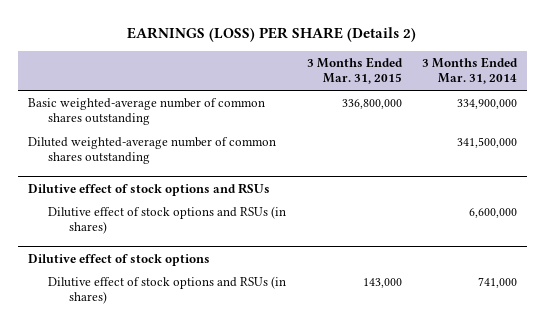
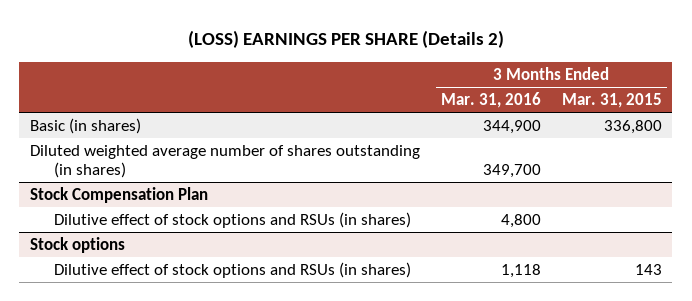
- EARNINGS (LOSS) PER SHARE (Details 2)
+ (LOSS) EARNINGS PER SHARE (Details 2)
- | 3 Months Ended Mar. 31, 2015 | 3 Months Ended Mar. 31, 2014
+ | 3 Months Ended Mar. 31, 2016 | 3 Months Ended Mar. 31, 2015
- Basic weighted-average number of common shares outstanding | 336,800,000 | 334,900,000
- Diluted weighted-average number of common shares outstanding | | 341,500,000
- Dilutive effect of stock options and RSUs
+ Basic (in shares) | 344,900 | 336,800
+ Diluted weighted average number of shares outstanding (in shares) | 349,700 |
+ Stock Compensation Plan
- Dilutive effect of stock options
- Dilutive effect of stock options and RSUs (in shares) | 143,000 | 741,000
+ Stock options
+ Dilutive effect of stock options and RSUs (in shares) | 1,118 | 143

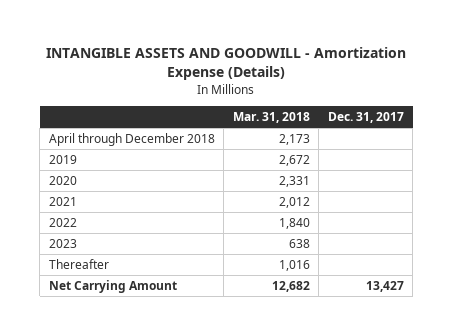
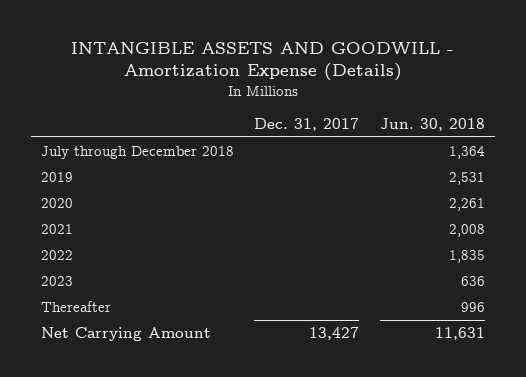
- | Mar. 31, 2018 | Dec. 31, 2017
+ | Dec. 31, 2017 | Jun. 30, 2018
- April through December 2018 | 2,173 |
+ July through December 2018 | | 1,364

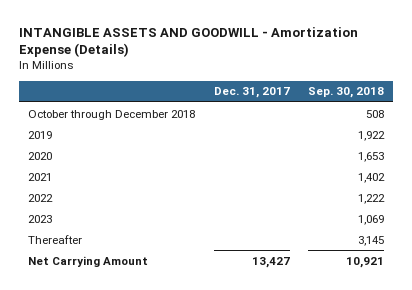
- | Dec. 31, 2017 | Jun. 30, 2018
+ | Dec. 31, 2017 | Sep. 30, 2018
- July through December 2018 | | 1,364
+ October through December 2018 | | 508

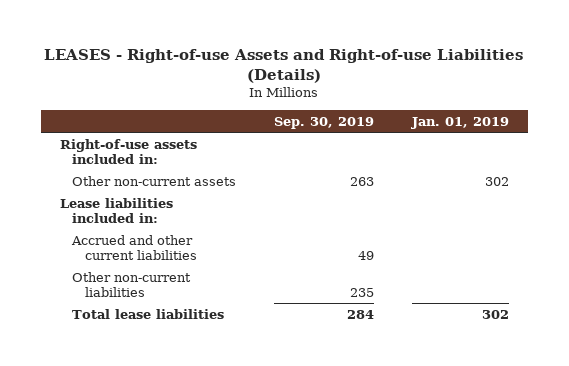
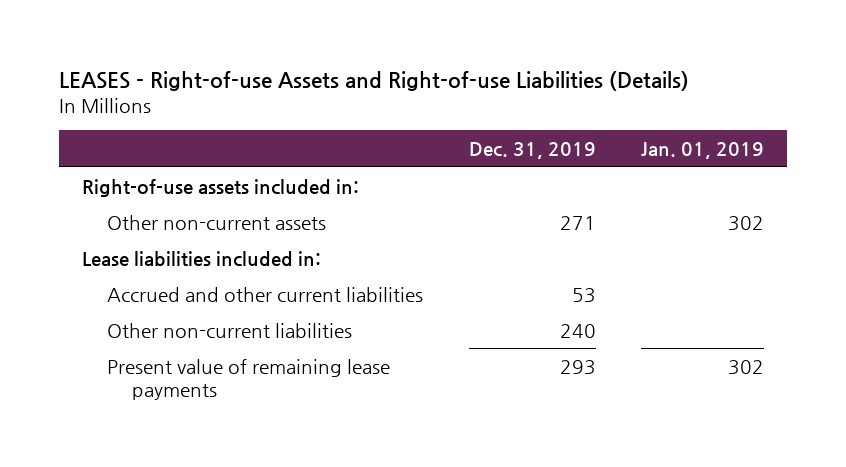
- | Sep. 30, 2019 | Jan. 01, 2019
+ | Dec. 31, 2019 | Jan. 01, 2019
- Total lease liabilities | 284 | 302
+ Present value of remaining lease payments | 293 | 302

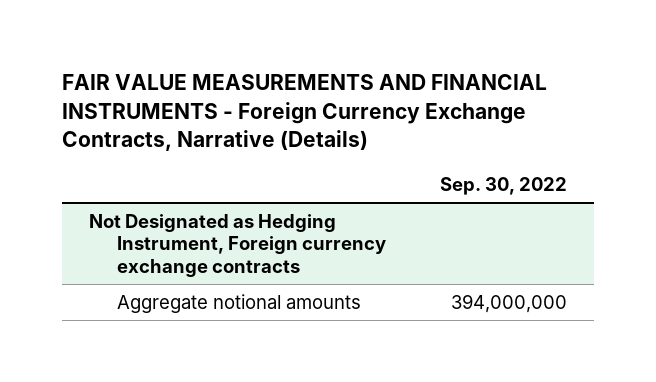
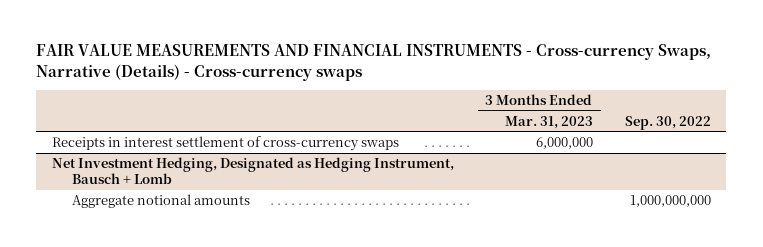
- FAIR VALUE MEASUREMENTS AND FINANCIAL INSTRUMENTS - Foreign Currency Exchange Contracts, Narrative (Details)
+ FAIR VALUE MEASUREMENTS AND FINANCIAL INSTRUMENTS - Cross-currency Swaps, Narrative (Details) - Cross-currency swaps
- | Sep. 30, 2022
+ | 3 Months Ended Mar. 31, 2023 | Sep. 30, 2022
- Not Designated as Hedging Instrument, Foreign currency exchange contracts
- Aggregate notional amounts | 394,000,000
+ Receipts in interest settlement of cross-currency swaps | 6,000,000 |
+ Net Investment Hedging, Designated as Hedging Instrument, Bausch + Lomb
+ Aggregate notional amounts | | 1,000,000,000

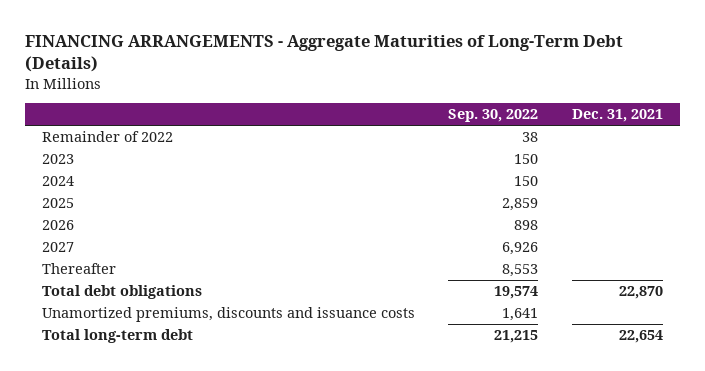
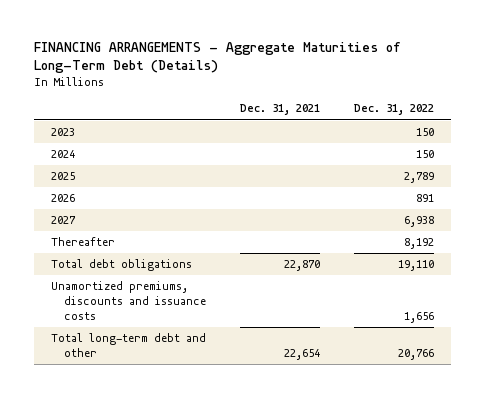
- | Sep. 30, 2022 | Dec. 31, 2021
+ | Dec. 31, 2021 | Dec. 31, 2022
- Remainder of 2022 | 38 |
- Total long-term debt | 21,215 | 22,654
+ Total long-term debt and other | 22,654 | 20,766

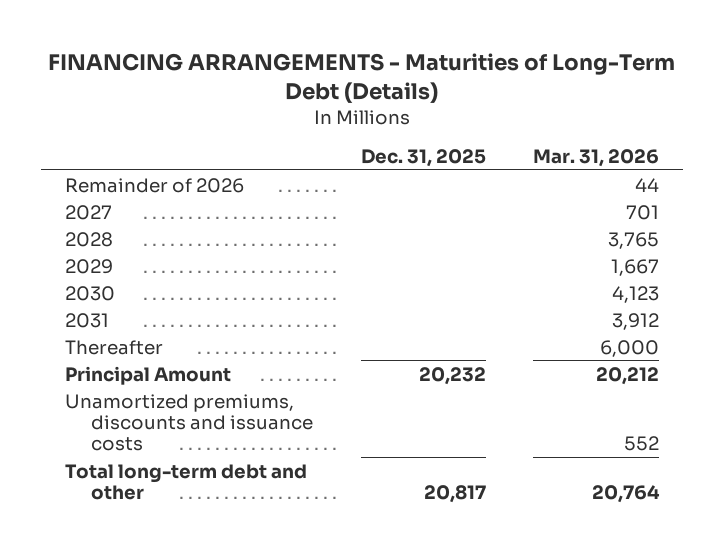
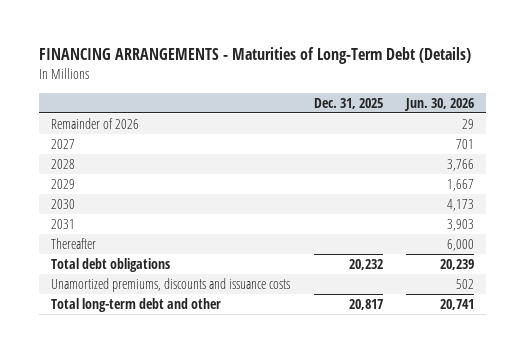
- | Dec. 31, 2025 | Mar. 31, 2026
+ | Dec. 31, 2025 | Jun. 30, 2026
- Principal Amount | 20,232 | 20,212
+ Total debt obligations | 20,232 | 20,239

